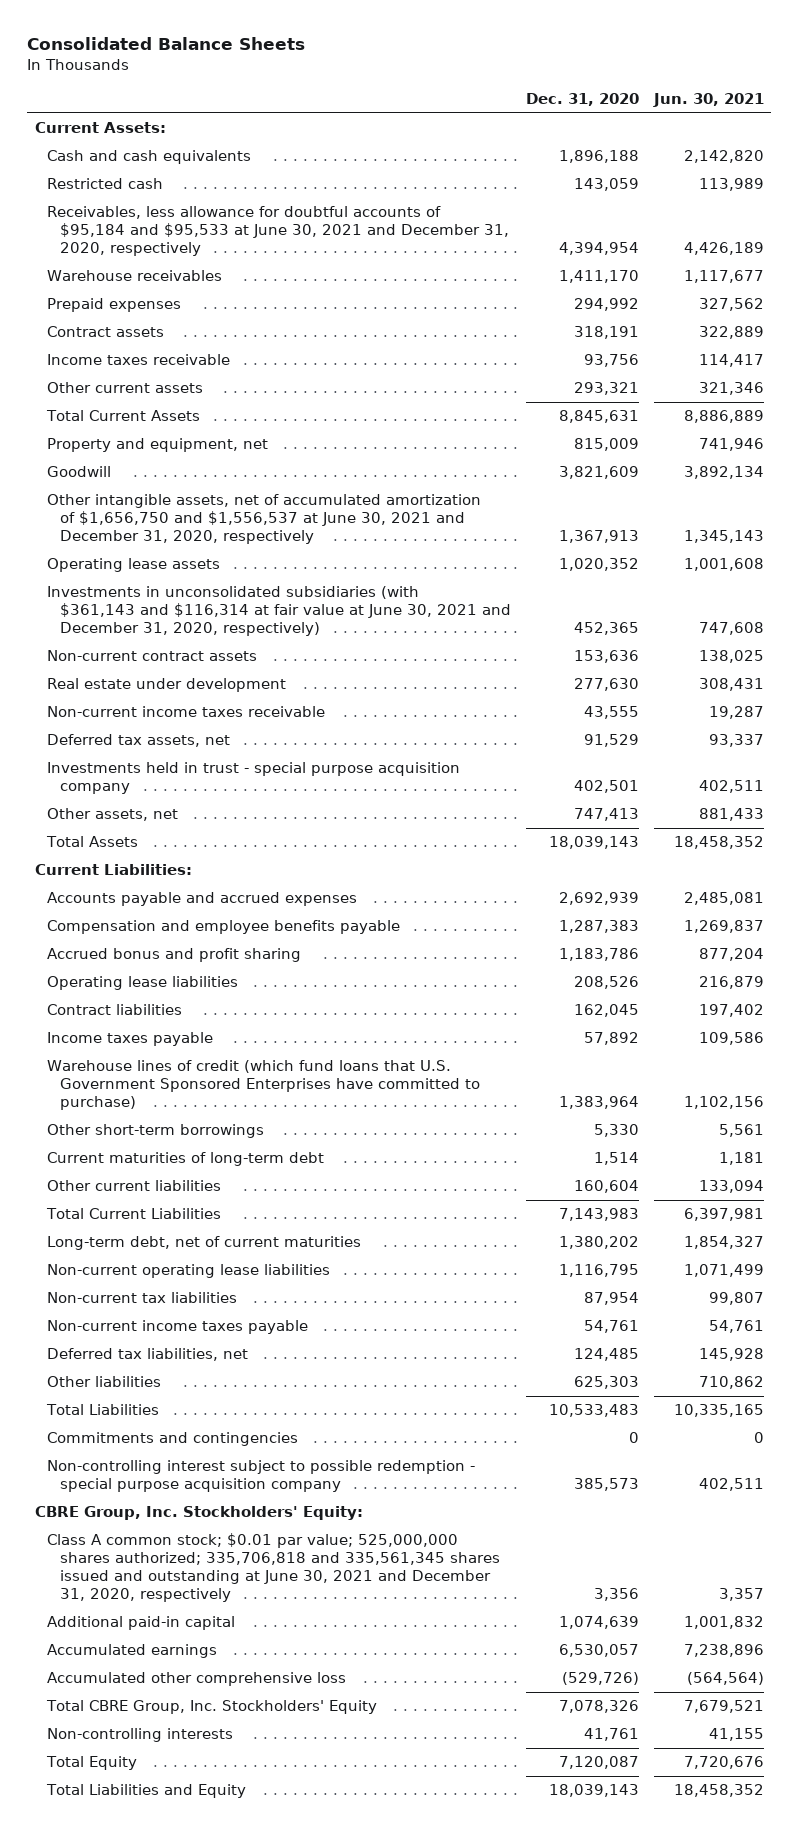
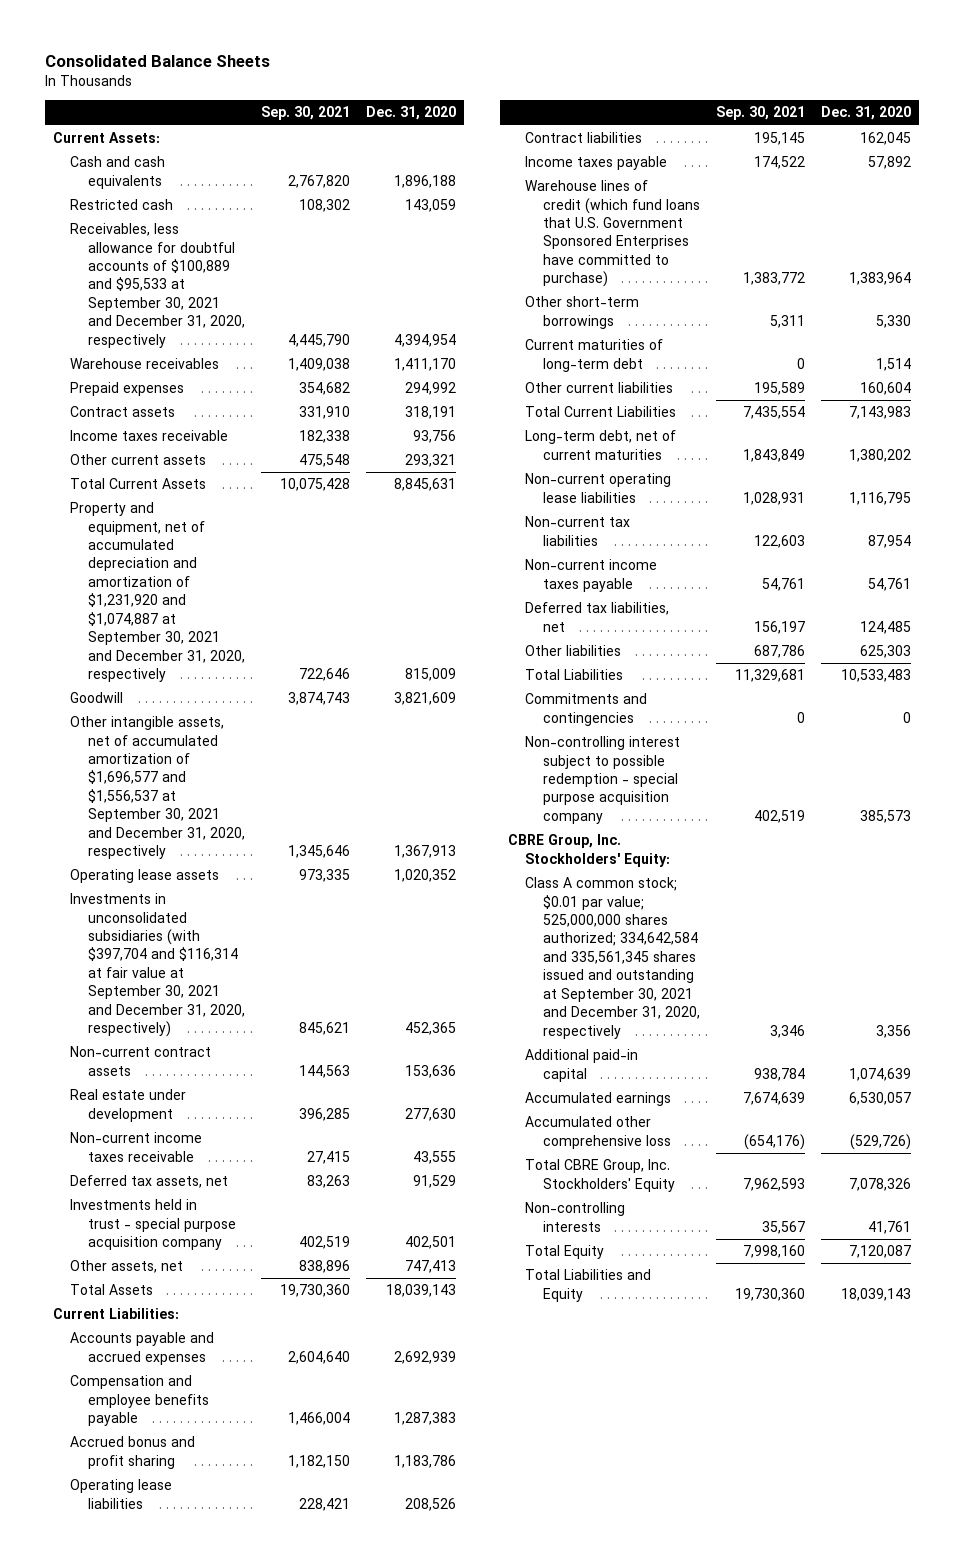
- | Dec. 31, 2020 | Jun. 30, 2021
+ | Sep. 30, 2021 | Dec. 31, 2020
- Receivables, less allowance for doubtful accounts of $95,184 and $95,533 at June 30, 2021 and December 31, 2020, respectively | 4,394,954 | 4,426,189
+ Receivables, less allowance for doubtful accounts of $100,889 and $95,533 at September 30, 2021 and December 31, 2020, respectively | 4,445,790 | 4,394,954
- Property and equipment, net | 815,009 | 741,946
+ Property and equipment, net of accumulated depreciation and amortization of $1,231,920 and $1,074,887 at September 30, 2021 and December 31, 2020, respectively | 722,646 | 815,009
- Other intangible assets, net of accumulated amortization of $1,656,750 and $1,556,537 at June 30, 2021 and December 31, 2020, respectively | 1,367,913 | 1,345,143
+ Other intangible assets, net of accumulated amortization of $1,696,577 and $1,556,537 at September 30, 2021 and December 31, 2020, respectively | 1,345,646 | 1,367,913
- Investments in unconsolidated subsidiaries (with $361,143 and $116,314 at fair value at June 30, 2021 and December 31, 2020, respectively) | 452,365 | 747,608
+ Investments in unconsolidated subsidiaries (with $397,704 and $116,314 at fair value at September 30, 2021 and December 31, 2020, respectively) | 845,621 | 452,365
- Class A common stock; $0.01 par value; 525,000,000 shares authorized; 335,706,818 and 335,561,345 shares issued and outstanding at June 30, 2021 and December 31, 2020, respectively | 3,356 | 3,357
+ Class A common stock; $0.01 par value; 525,000,000 shares authorized; 334,642,584 and 335,561,345 shares issued and outstanding at September 30, 2021 and December 31, 2020, respectively | 3,346 | 3,356

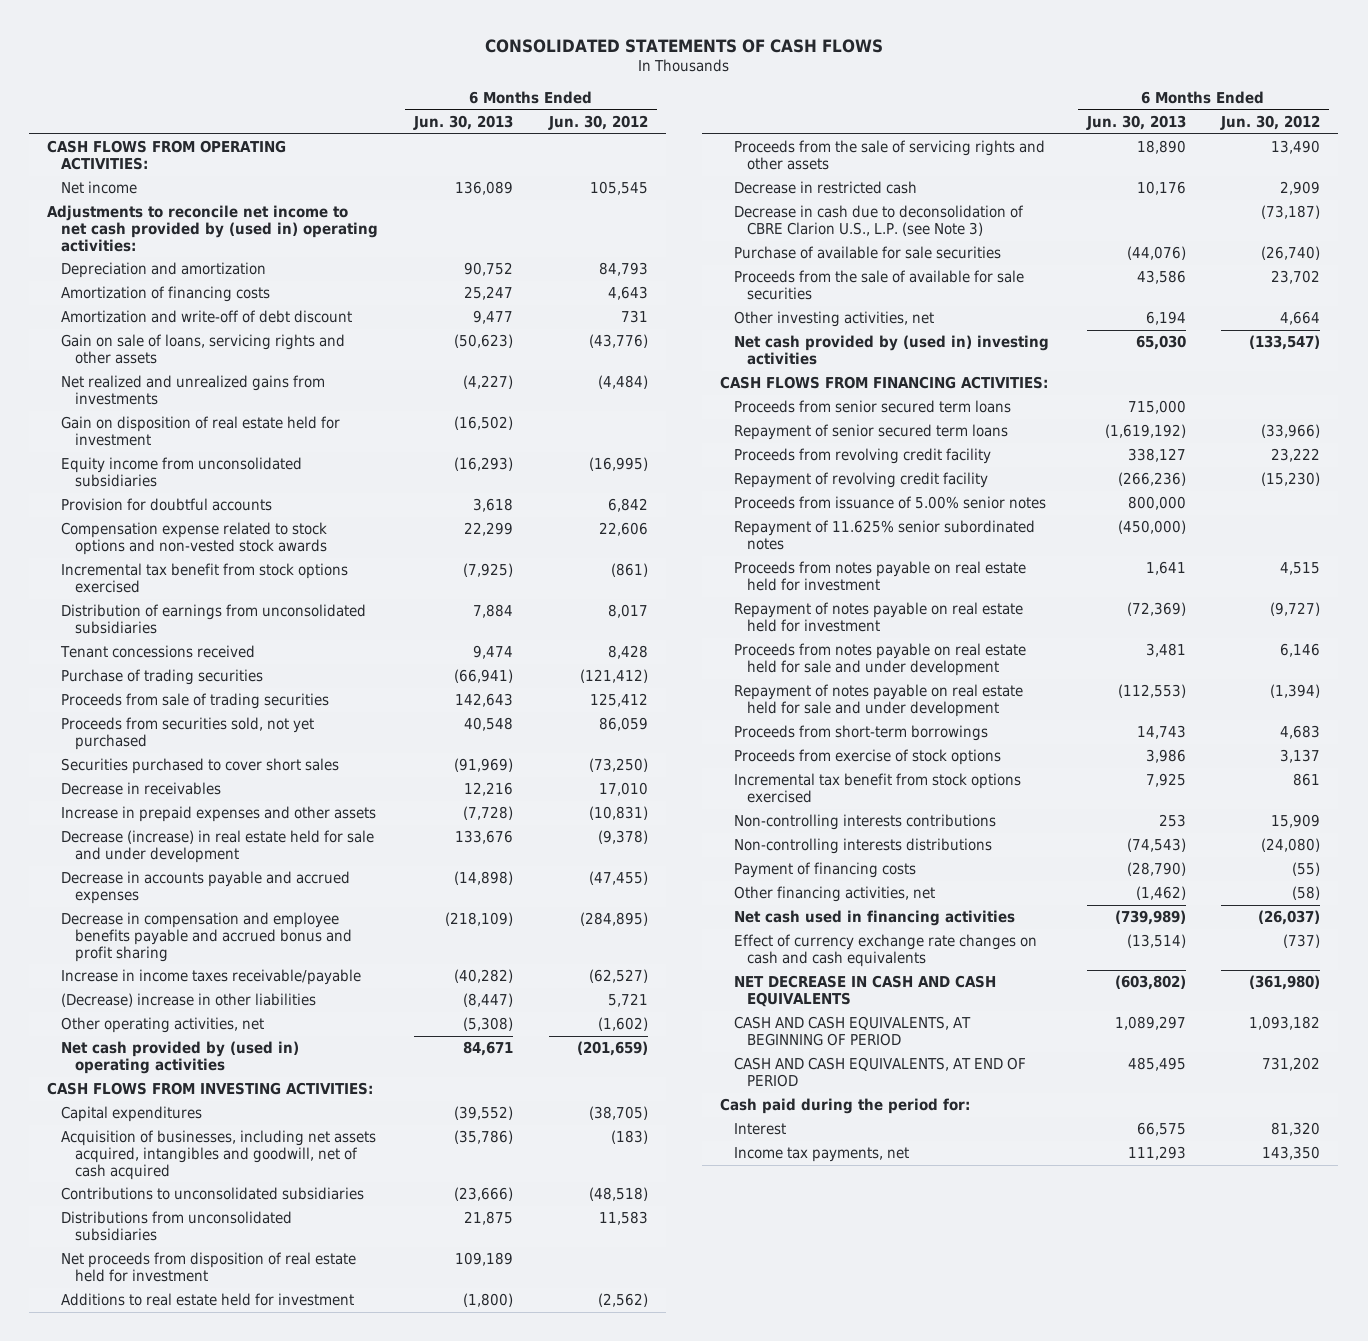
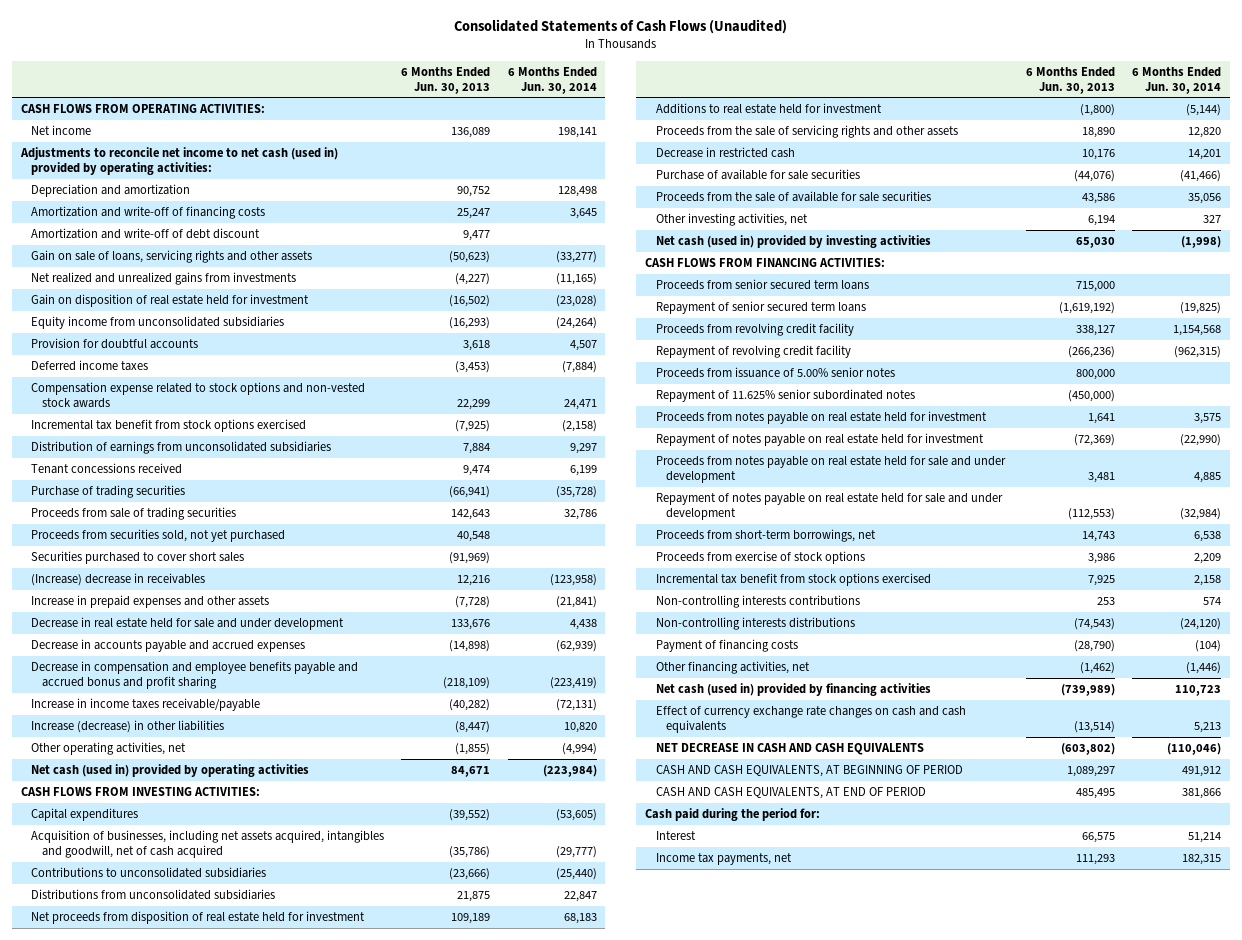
- CONSOLIDATED STATEMENTS OF CASH FLOWS
+ Consolidated Statements of Cash Flows (Unaudited)
- | 6 Months Ended Jun. 30, 2013 | 6 Months Ended Jun. 30, 2012
+ | 6 Months Ended Jun. 30, 2013 | 6 Months Ended Jun. 30, 2014
- Adjustments to reconcile net income to net cash provided by (used in) operating activities:
+ Adjustments to reconcile net income to net cash (used in) provided by operating activities:
- Amortization of financing costs | 25,247 | 4,643
+ Amortization and write-off of financing costs | 25,247 | 3,645
+ Deferred income taxes | (3,453) | (7,884)
- Decrease in receivables | 12,216 | 17,010
+ (Increase) decrease in receivables | 12,216 | (123,958)
- Decrease (increase) in real estate held for sale and under development | 133,676 | (9,378)
+ Decrease in real estate held for sale and under development | 133,676 | 4,438
- (Decrease) increase in other liabilities | (8,447) | 5,721
- Other operating activities, net | (5,308) | (1,602)
- Net cash provided by (used in) operating activities | 84,671 | (201,659)
+ Increase (decrease) in other liabilities | (8,447) | 10,820
+ Other operating activities, net | (1,855) | (4,994)
+ Net cash (used in) provided by operating activities | 84,671 | (223,984)
- Decrease in cash due to deconsolidation of CBRE Clarion U.S., L.P. (see Note 3) | | (73,187)
- Net cash provided by (used in) investing activities | 65,030 | (133,547)
+ Net cash (used in) provided by investing activities | 65,030 | (1,998)
- Proceeds from short-term borrowings | 14,743 | 4,683
+ Proceeds from short-term borrowings, net | 14,743 | 6,538
- Net cash used in financing activities | (739,989) | (26,037)
+ Net cash (used in) provided by financing activities | (739,989) | 110,723

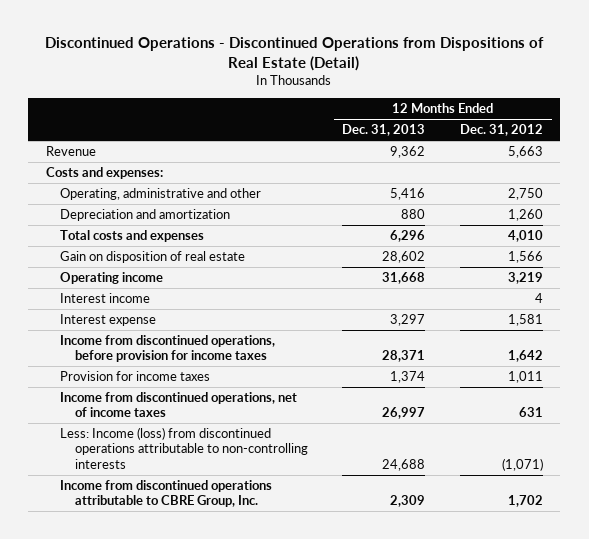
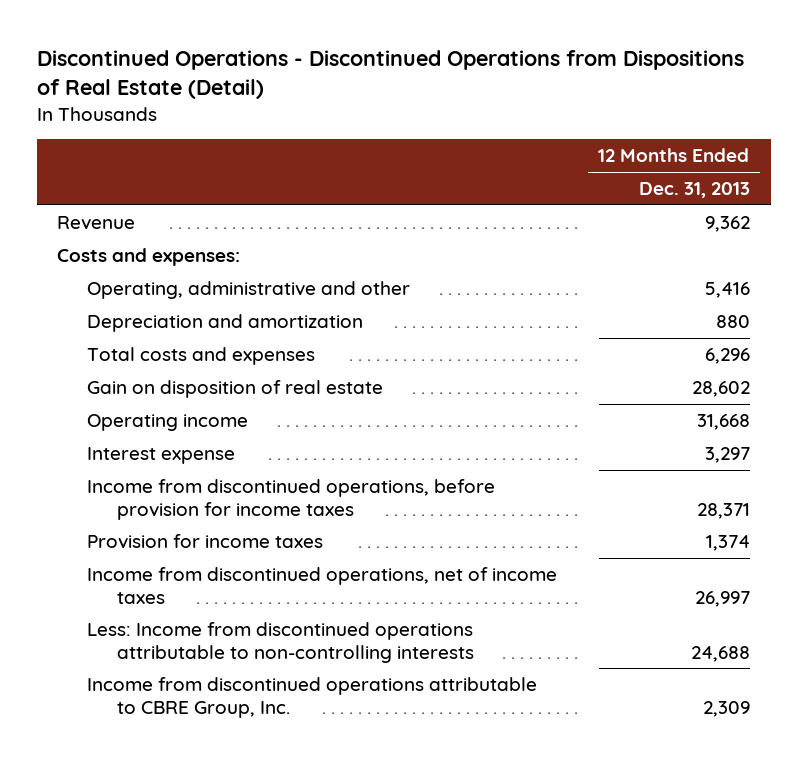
- | 12 Months Ended Dec. 31, 2013 | 12 Months Ended Dec. 31, 2012
+ | 12 Months Ended Dec. 31, 2013
- Interest income | | 4
- Less: Income (loss) from discontinued operations attributable to non-controlling interests | 24,688 | (1,071)
+ Less: Income from discontinued operations attributable to non-controlling interests | 24,688

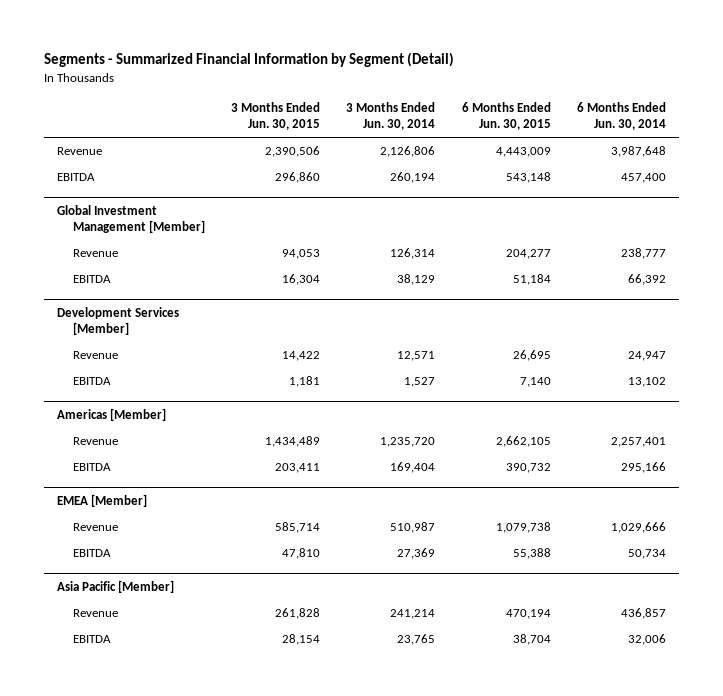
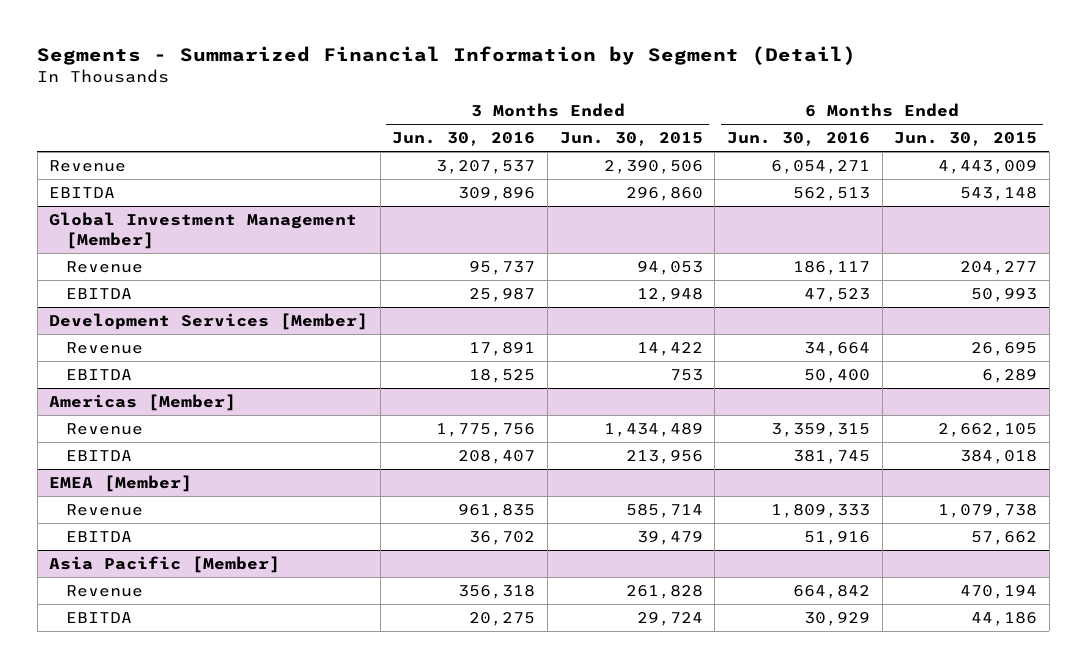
- | 3 Months Ended Jun. 30, 2015 | 3 Months Ended Jun. 30, 2014 | 6 Months Ended Jun. 30, 2015 | 6 Months Ended Jun. 30, 2014
+ | 3 Months Ended Jun. 30, 2016 | 3 Months Ended Jun. 30, 2015 | 6 Months Ended Jun. 30, 2016 | 6 Months Ended Jun. 30, 2015
@ Global Investment Management [Member]
- EBITDA | 16,304 | 38,129 | 51,184 | 66,392
+ EBITDA | 25,987 | 12,948 | 47,523 | 50,993
@ Development Services [Member]
- EBITDA | 1,181 | 1,527 | 7,140 | 13,102
+ EBITDA | 18,525 | 753 | 50,400 | 6,289
@ Americas [Member]
- EBITDA | 203,411 | 169,404 | 390,732 | 295,166
+ EBITDA | 208,407 | 213,956 | 381,745 | 384,018
@ EMEA [Member]
- EBITDA | 47,810 | 27,369 | 55,388 | 50,734
+ EBITDA | 36,702 | 39,479 | 51,916 | 57,662
@ Asia Pacific [Member]
- EBITDA | 28,154 | 23,765 | 38,704 | 32,006
+ EBITDA | 20,275 | 29,724 | 30,929 | 44,186

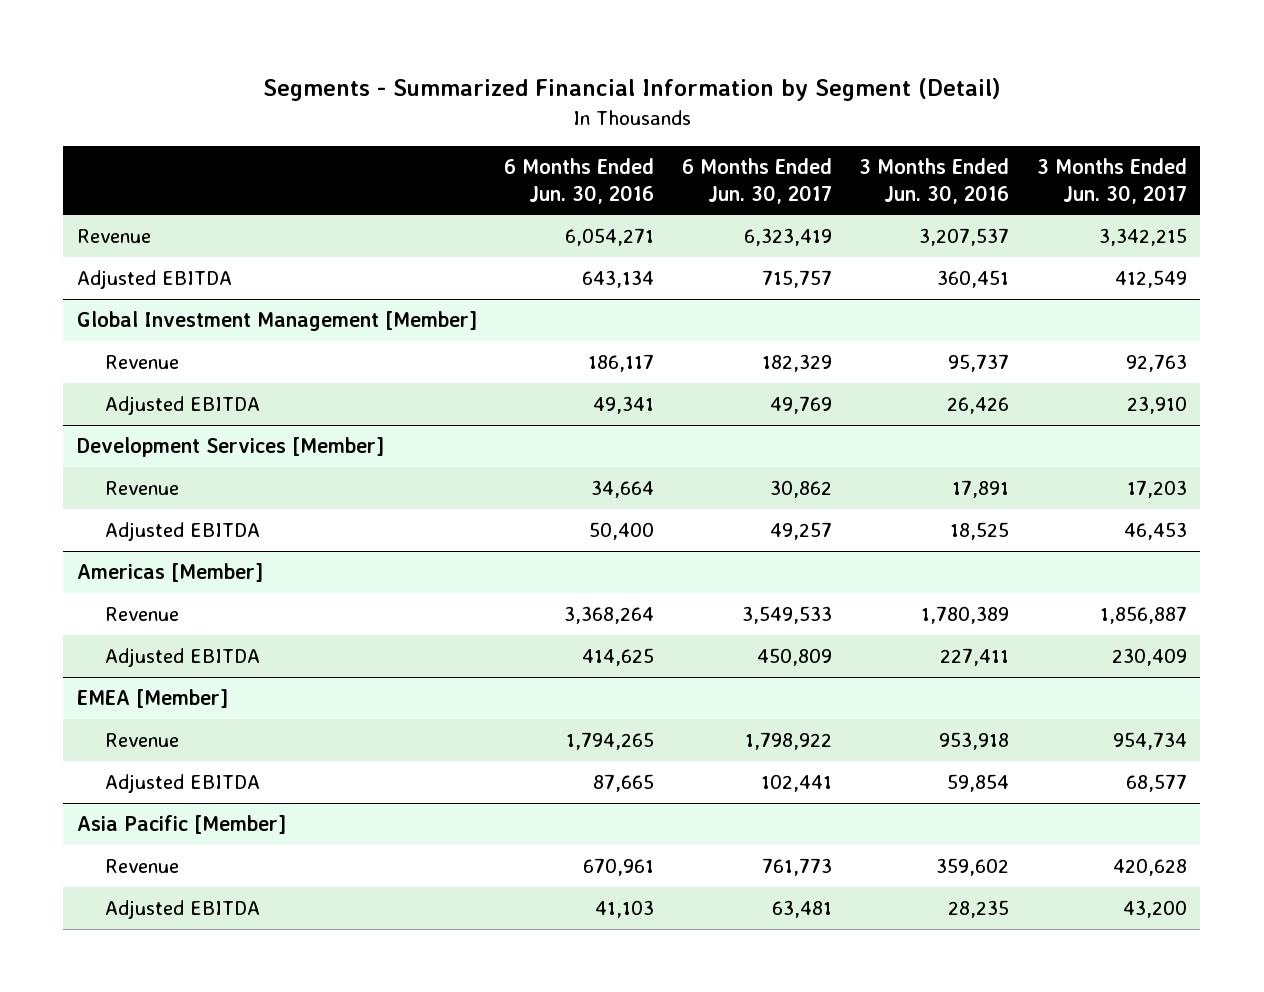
- | 3 Months Ended Jun. 30, 2016 | 3 Months Ended Jun. 30, 2015 | 6 Months Ended Jun. 30, 2016 | 6 Months Ended Jun. 30, 2015
+ | 6 Months Ended Jun. 30, 2016 | 6 Months Ended Jun. 30, 2017 | 3 Months Ended Jun. 30, 2016 | 3 Months Ended Jun. 30, 2017
- EBITDA | 309,896 | 296,860 | 562,513 | 543,148
+ Adjusted EBITDA | 643,134 | 715,757 | 360,451 | 412,549
@ Global Investment Management [Member]
- EBITDA | 25,987 | 12,948 | 47,523 | 50,993
+ Adjusted EBITDA | 49,341 | 49,769 | 26,426 | 23,910
@ Development Services [Member]
- EBITDA | 18,525 | 753 | 50,400 | 6,289
+ Adjusted EBITDA | 50,400 | 49,257 | 18,525 | 46,453
@ Americas [Member]
- Revenue | 1,775,756 | 1,434,489 | 3,359,315 | 2,662,105
- EBITDA | 208,407 | 213,956 | 381,745 | 384,018
+ Revenue | 3,368,264 | 3,549,533 | 1,780,389 | 1,856,887
+ Adjusted EBITDA | 414,625 | 450,809 | 227,411 | 230,409
@ EMEA [Member]
- Revenue | 961,835 | 585,714 | 1,809,333 | 1,079,738
- EBITDA | 36,702 | 39,479 | 51,916 | 57,662
+ Revenue | 1,794,265 | 1,798,922 | 953,918 | 954,734
+ Adjusted EBITDA | 87,665 | 102,441 | 59,854 | 68,577
@ Asia Pacific [Member]
- Revenue | 356,318 | 261,828 | 664,842 | 470,194
- EBITDA | 20,275 | 29,724 | 30,929 | 44,186
+ Revenue | 670,961 | 761,773 | 359,602 | 420,628
+ Adjusted EBITDA | 41,103 | 63,481 | 28,235 | 43,200

